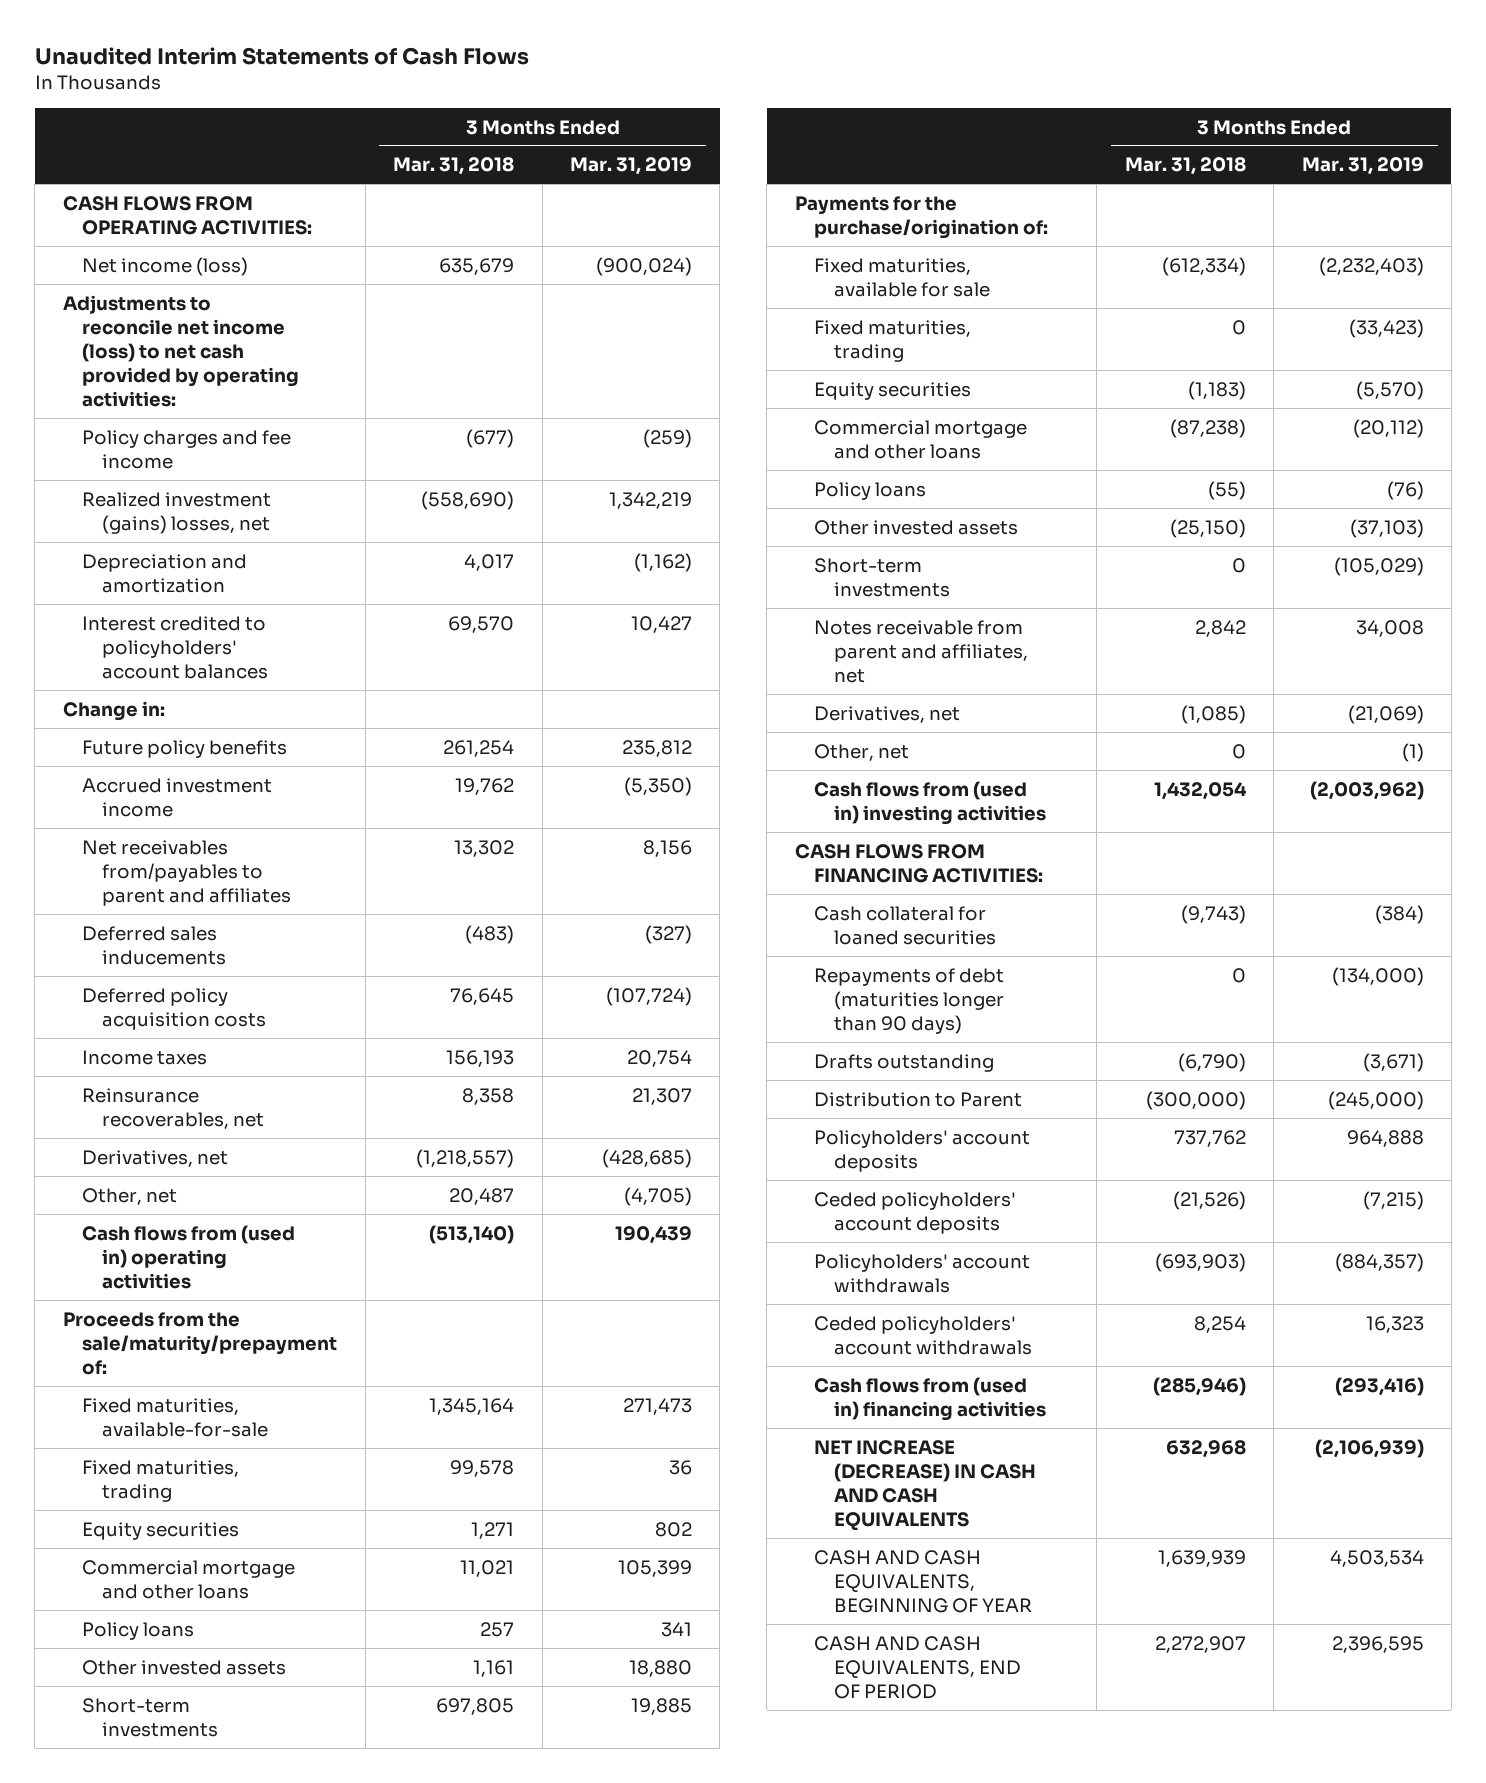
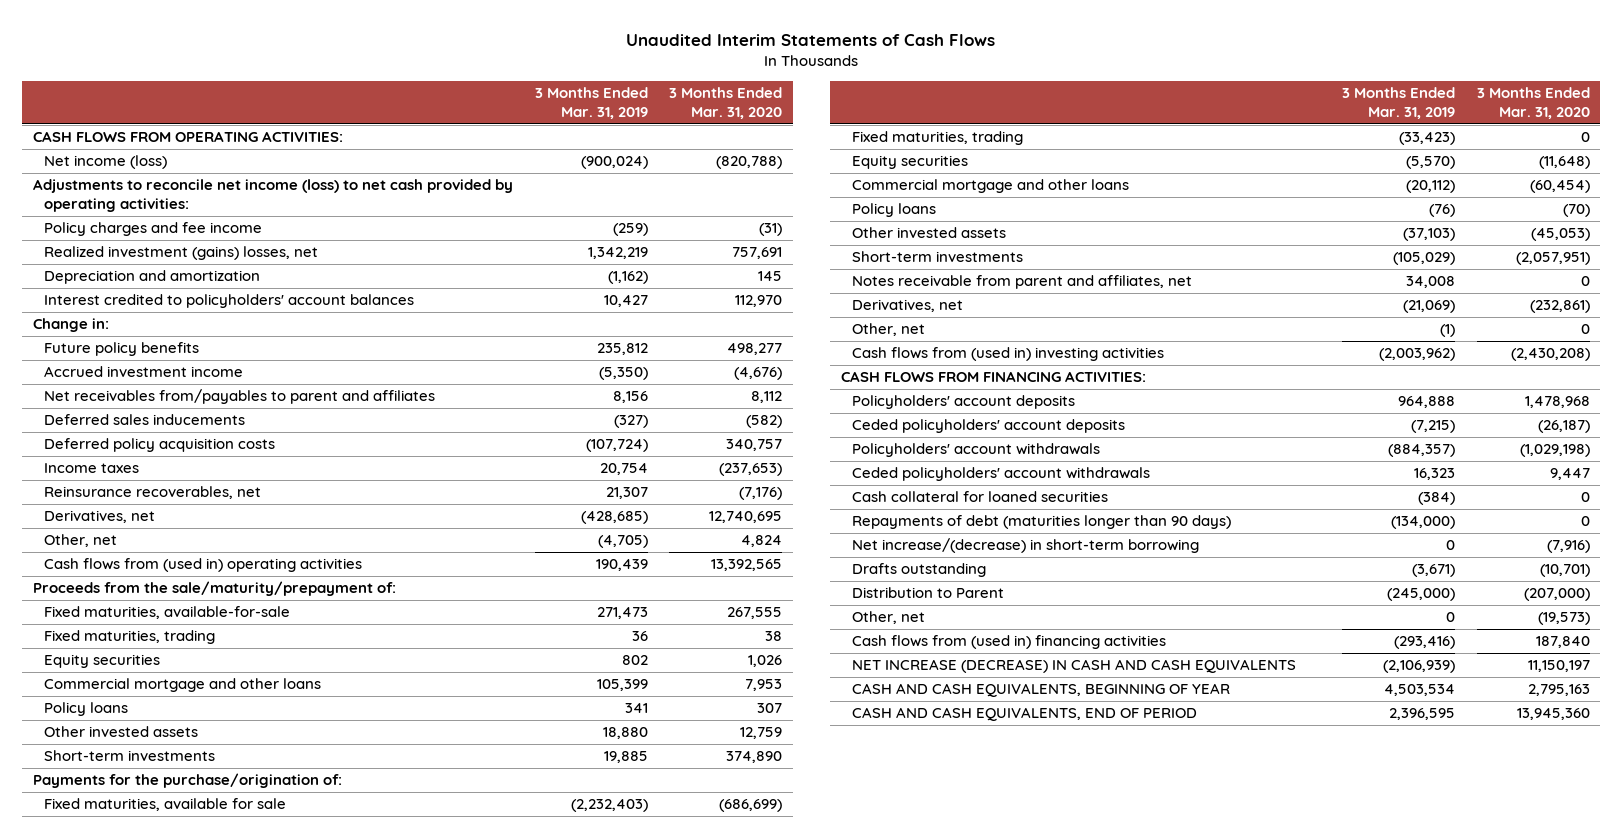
- | 3 Months Ended Mar. 31, 2018 | 3 Months Ended Mar. 31, 2019
+ | 3 Months Ended Mar. 31, 2019 | 3 Months Ended Mar. 31, 2020
moved down: Cash collateral for loaned securities | (384) | 0
moved down: Repayments of debt (maturities longer than 90 days) | (134,000) | 0
+ Net increase/(decrease) in short-term borrowing | 0 | (7,916)
moved down: Drafts outstanding | (3,671) | (10,701)
moved down: Distribution to Parent | (245,000) | (207,000)
+ Other, net | 0 | (19,573)

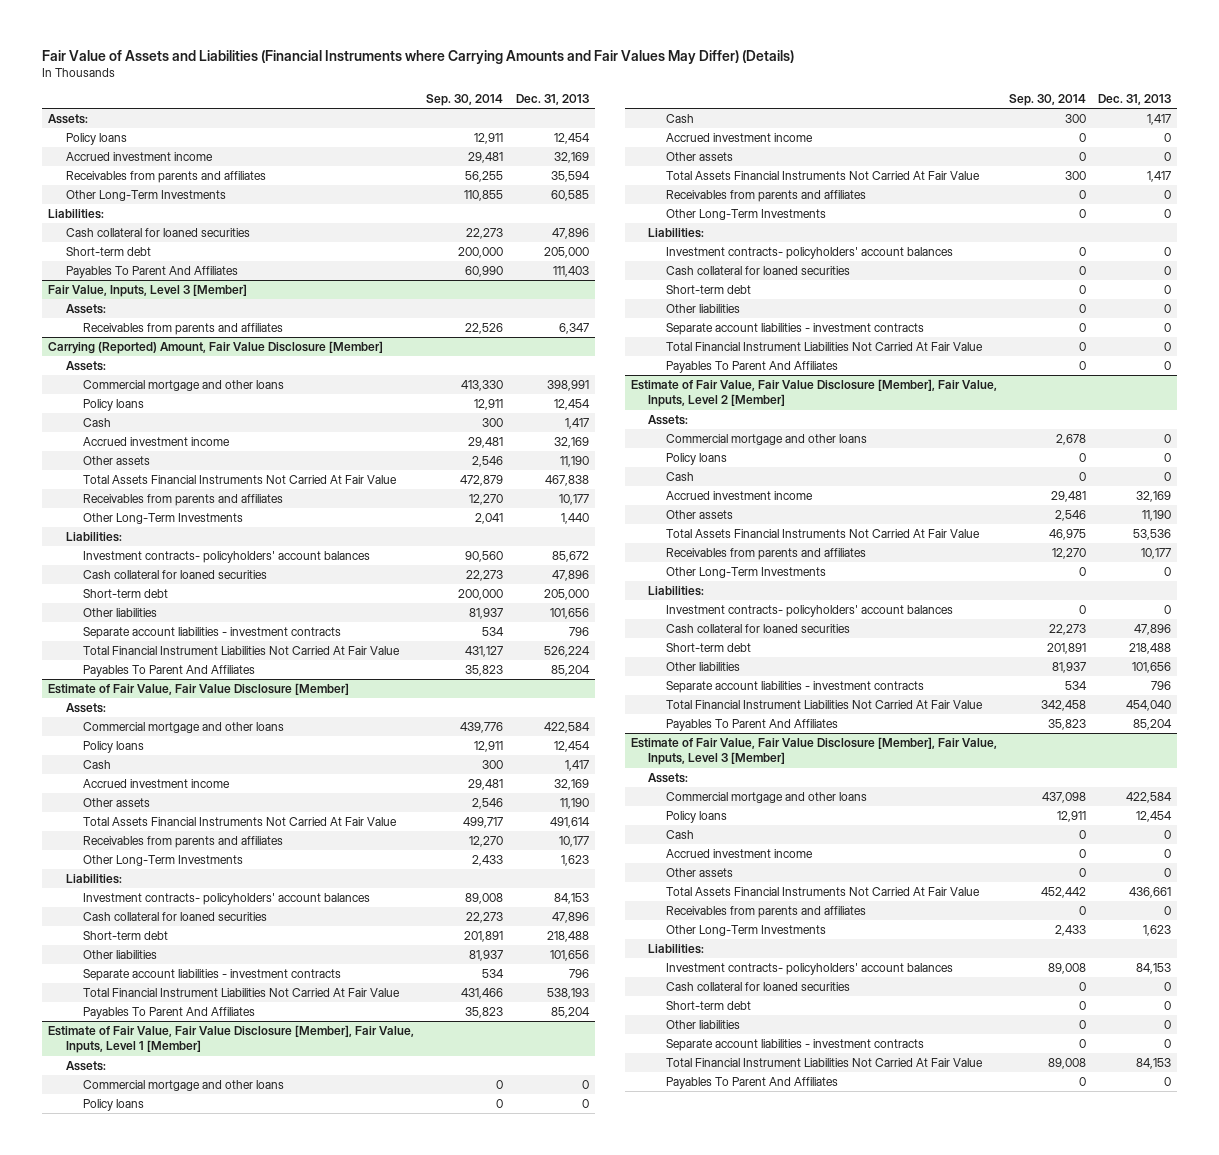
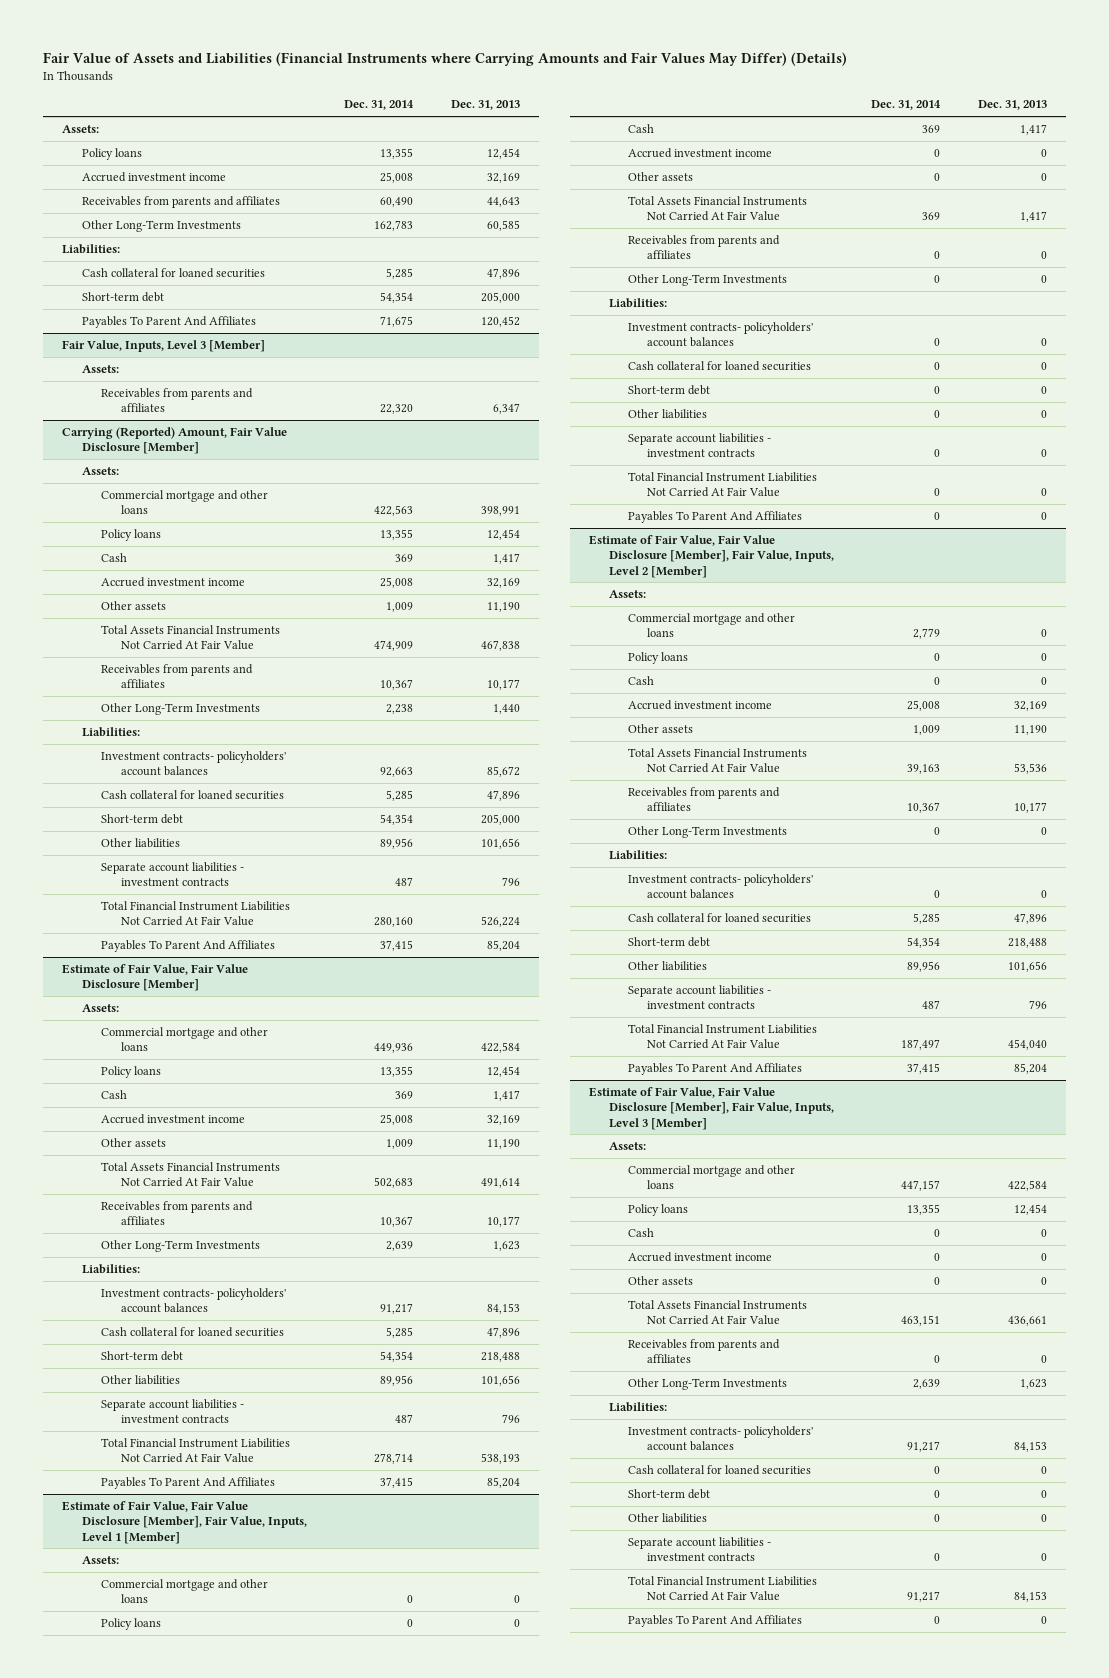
- | Sep. 30, 2014 | Dec. 31, 2013
+ | Dec. 31, 2014 | Dec. 31, 2013
- Receivables from parents and affiliates | 56,255 | 35,594
+ Receivables from parents and affiliates | 60,490 | 44,643
- Payables To Parent And Affiliates | 60,990 | 111,403
+ Payables To Parent And Affiliates | 71,675 | 120,452

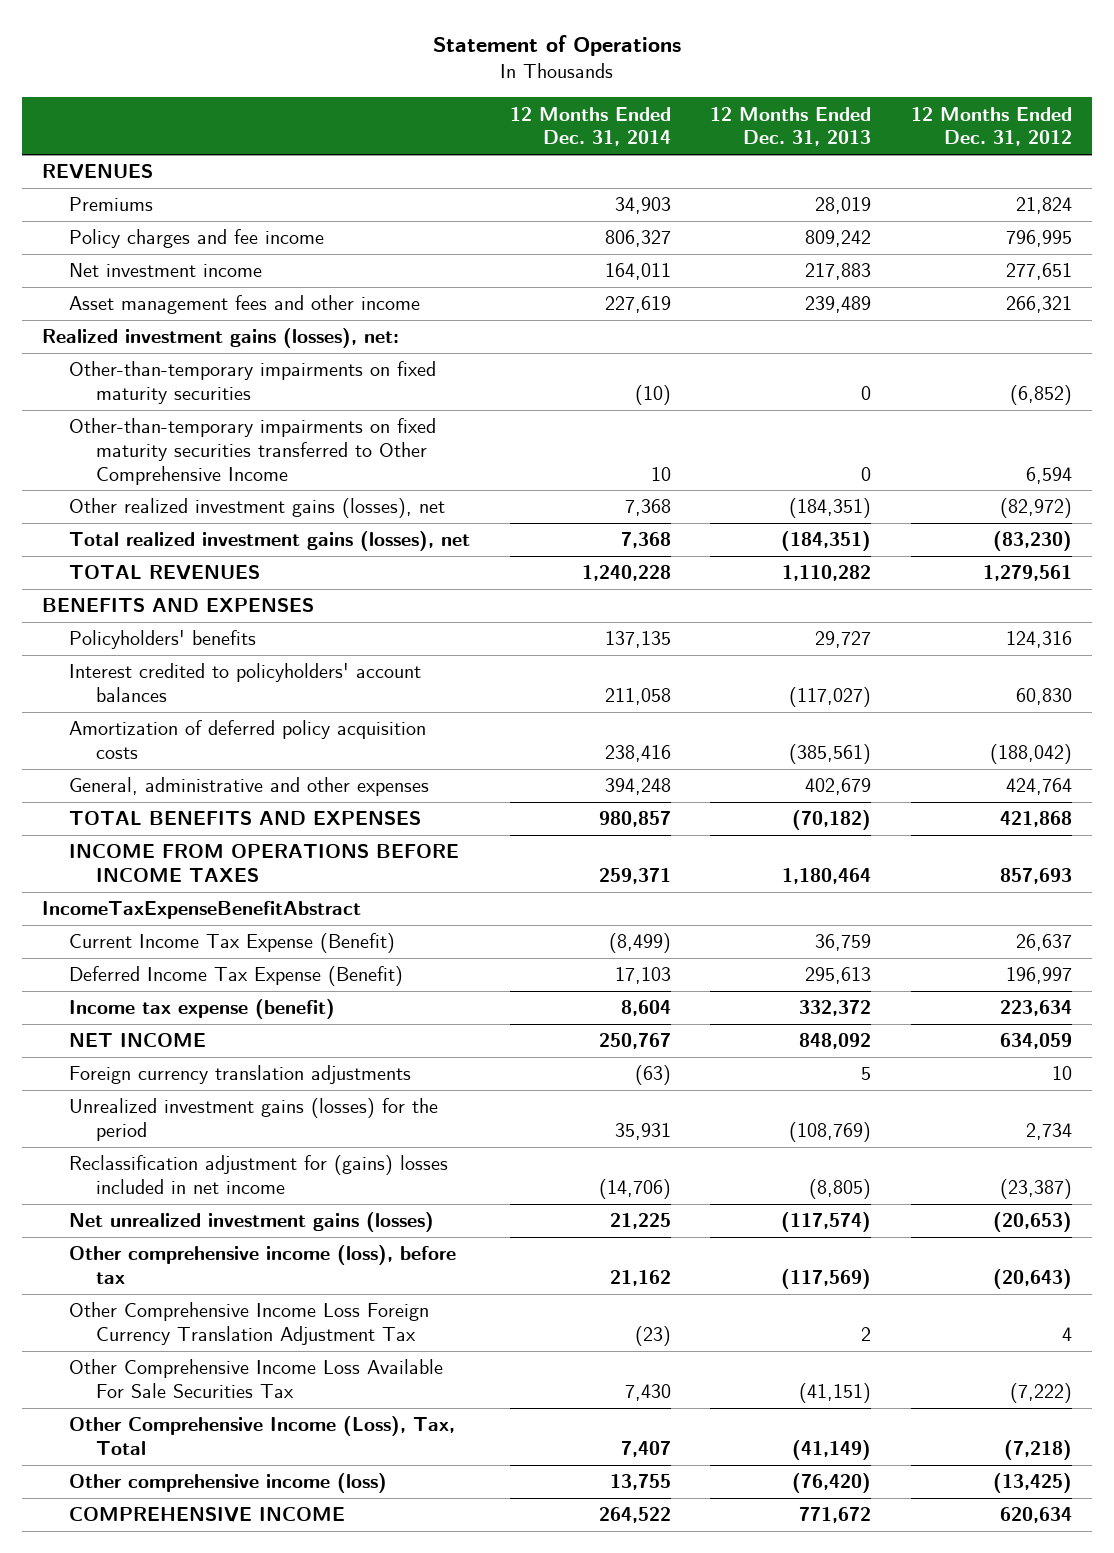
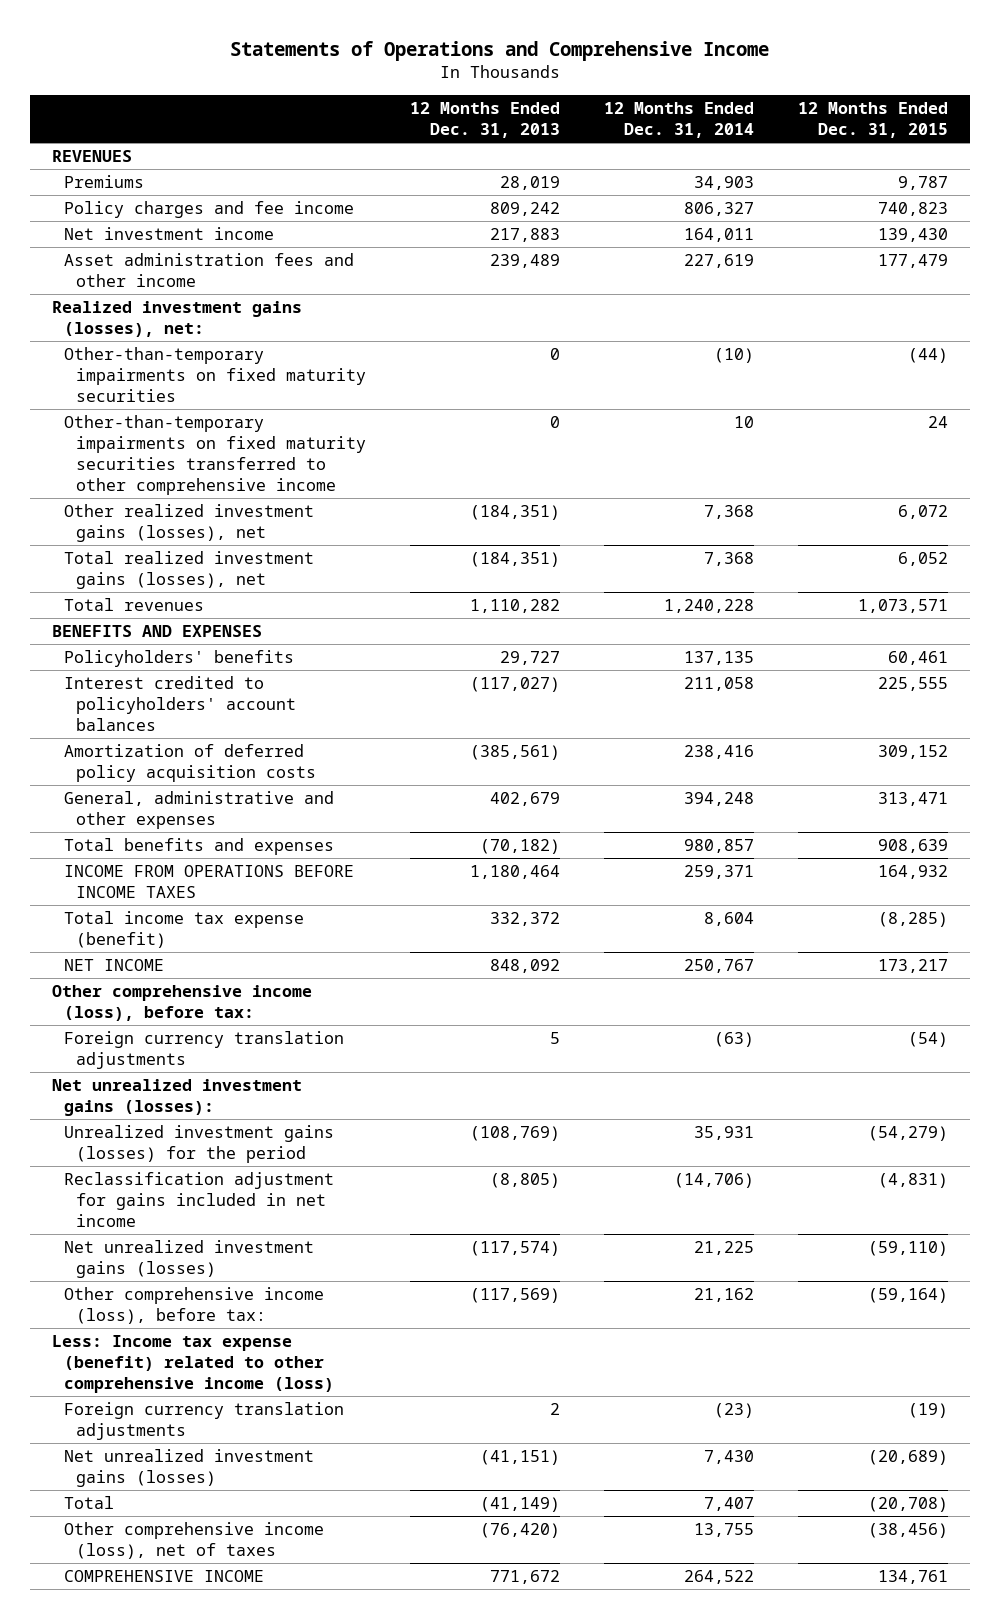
- Statement of Operations
+ Statements of Operations and Comprehensive Income
- | 12 Months Ended Dec. 31, 2014 | 12 Months Ended Dec. 31, 2013 | 12 Months Ended Dec. 31, 2012
+ | 12 Months Ended Dec. 31, 2013 | 12 Months Ended Dec. 31, 2014 | 12 Months Ended Dec. 31, 2015
- Asset management fees and other income | 227,619 | 239,489 | 266,321
+ Asset administration fees and other income | 239,489 | 227,619 | 177,479
- Other-than-temporary impairments on fixed maturity securities transferred to Other Comprehensive Income | 10 | 0 | 6,594
+ Other-than-temporary impairments on fixed maturity securities transferred to other comprehensive income | 0 | 10 | 24
- TOTAL REVENUES | 1,240,228 | 1,110,282 | 1,279,561
+ Total revenues | 1,110,282 | 1,240,228 | 1,073,571
- TOTAL BENEFITS AND EXPENSES | 980,857 | (70,182) | 421,868
+ Total benefits and expenses | (70,182) | 980,857 | 908,639
- IncomeTaxExpenseBenefitAbstract
- Current Income Tax Expense (Benefit) | (8,499) | 36,759 | 26,637
- Deferred Income Tax Expense (Benefit) | 17,103 | 295,613 | 196,997
- Income tax expense (benefit) | 8,604 | 332,372 | 223,634
+ Total income tax expense (benefit) | 332,372 | 8,604 | (8,285)
+ Other comprehensive income (loss), before tax:
+ Net unrealized investment gains (losses):
- Reclassification adjustment for (gains) losses included in net income | (14,706) | (8,805) | (23,387)
+ Reclassification adjustment for gains included in net income | (8,805) | (14,706) | (4,831)
- Other comprehensive income (loss), before tax | 21,162 | (117,569) | (20,643)
- Other Comprehensive Income Loss Foreign Currency Translation Adjustment Tax | (23) | 2 | 4
- Other Comprehensive Income Loss Available For Sale Securities Tax | 7,430 | (41,151) | (7,222)
- Other Comprehensive Income (Loss), Tax, Total | 7,407 | (41,149) | (7,218)
- Other comprehensive income (loss) | 13,755 | (76,420) | (13,425)
+ Other comprehensive income (loss), before tax: | (117,569) | 21,162 | (59,164)
+ Less: Income tax expense (benefit) related to other comprehensive income (loss)
+ Foreign currency translation adjustments | 2 | (23) | (19)
+ Net unrealized investment gains (losses) | (41,151) | 7,430 | (20,689)
+ Total | (41,149) | 7,407 | (20,708)
+ Other comprehensive income (loss), net of taxes | (76,420) | 13,755 | (38,456)

